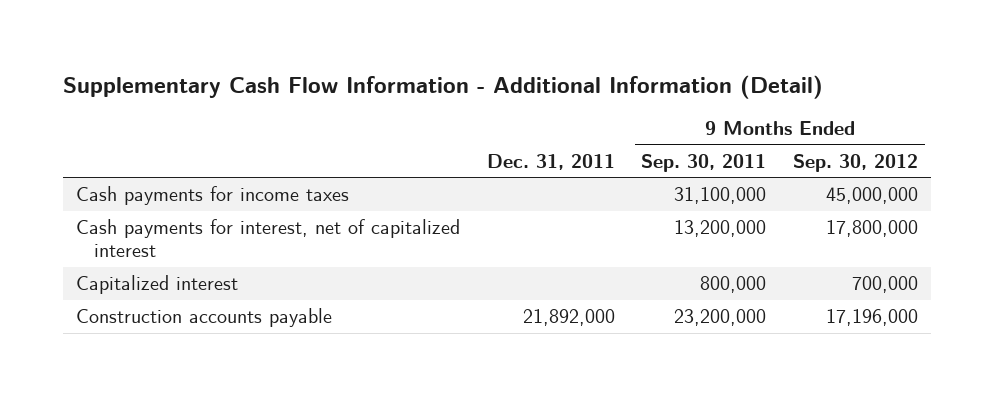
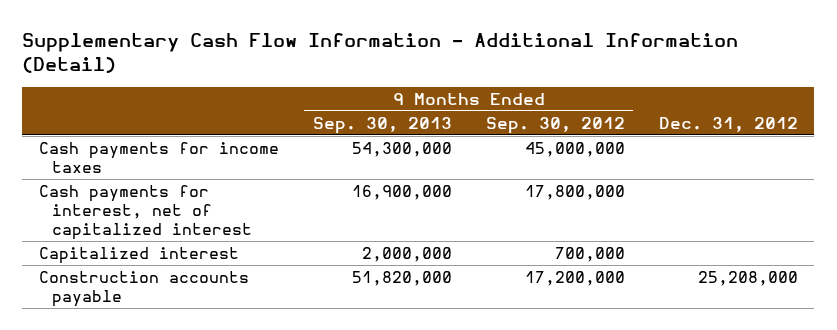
- | Dec. 31, 2011 | 9 Months Ended Sep. 30, 2011 | 9 Months Ended Sep. 30, 2012
+ | 9 Months Ended Sep. 30, 2013 | 9 Months Ended Sep. 30, 2012 | Dec. 31, 2012
- Construction accounts payable | 21,892,000 | 23,200,000 | 17,196,000
+ Construction accounts payable | 51,820,000 | 17,200,000 | 25,208,000

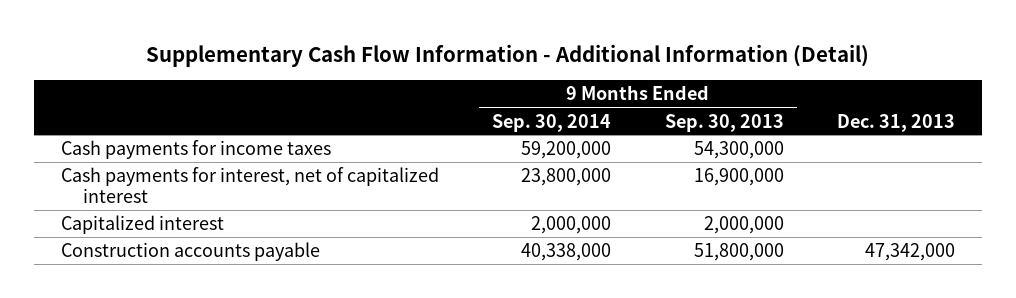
- | 9 Months Ended Sep. 30, 2013 | 9 Months Ended Sep. 30, 2012 | Dec. 31, 2012
+ | 9 Months Ended Sep. 30, 2014 | 9 Months Ended Sep. 30, 2013 | Dec. 31, 2013
- Construction accounts payable | 51,820,000 | 17,200,000 | 25,208,000
+ Construction accounts payable | 40,338,000 | 51,800,000 | 47,342,000

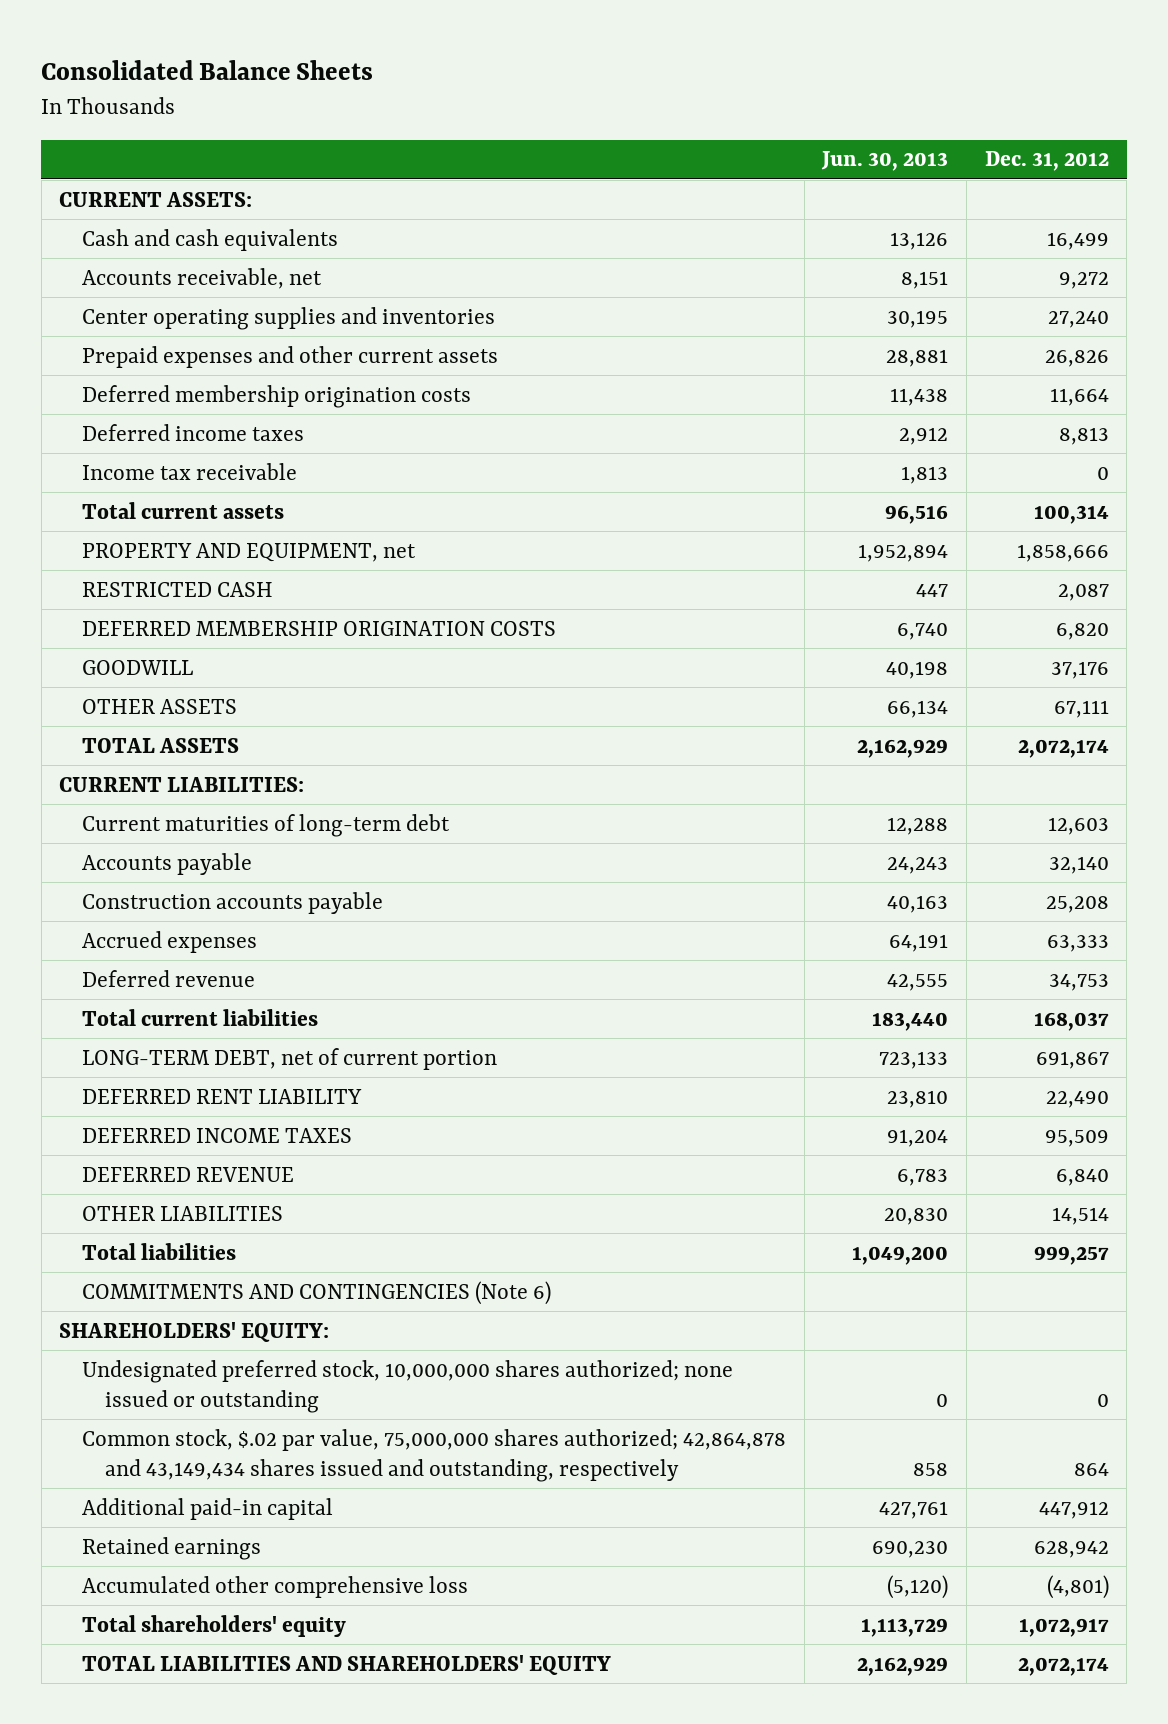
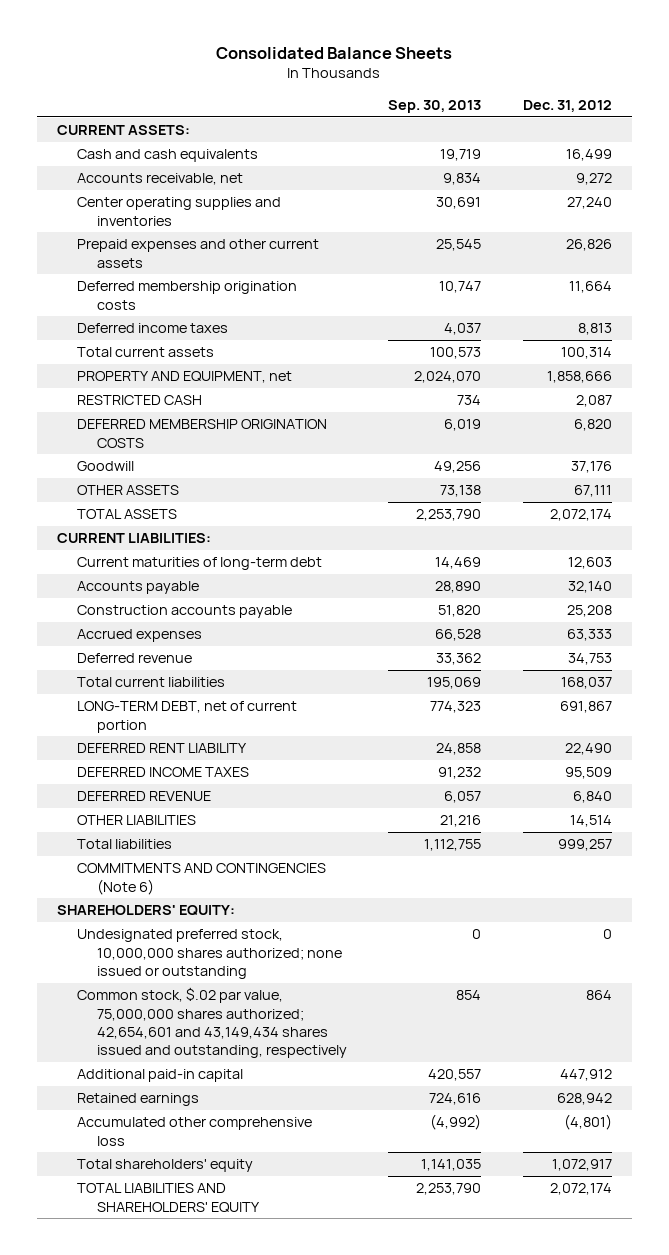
- | Jun. 30, 2013 | Dec. 31, 2012
+ | Sep. 30, 2013 | Dec. 31, 2012
- Income tax receivable | 1,813 | 0
- GOODWILL | 40,198 | 37,176
+ Goodwill | 49,256 | 37,176
- Common stock, $.02 par value, 75,000,000 shares authorized; 42,864,878 and 43,149,434 shares issued and outstanding, respectively | 858 | 864
+ Common stock, $.02 par value, 75,000,000 shares authorized; 42,654,601 and 43,149,434 shares issued and outstanding, respectively | 854 | 864

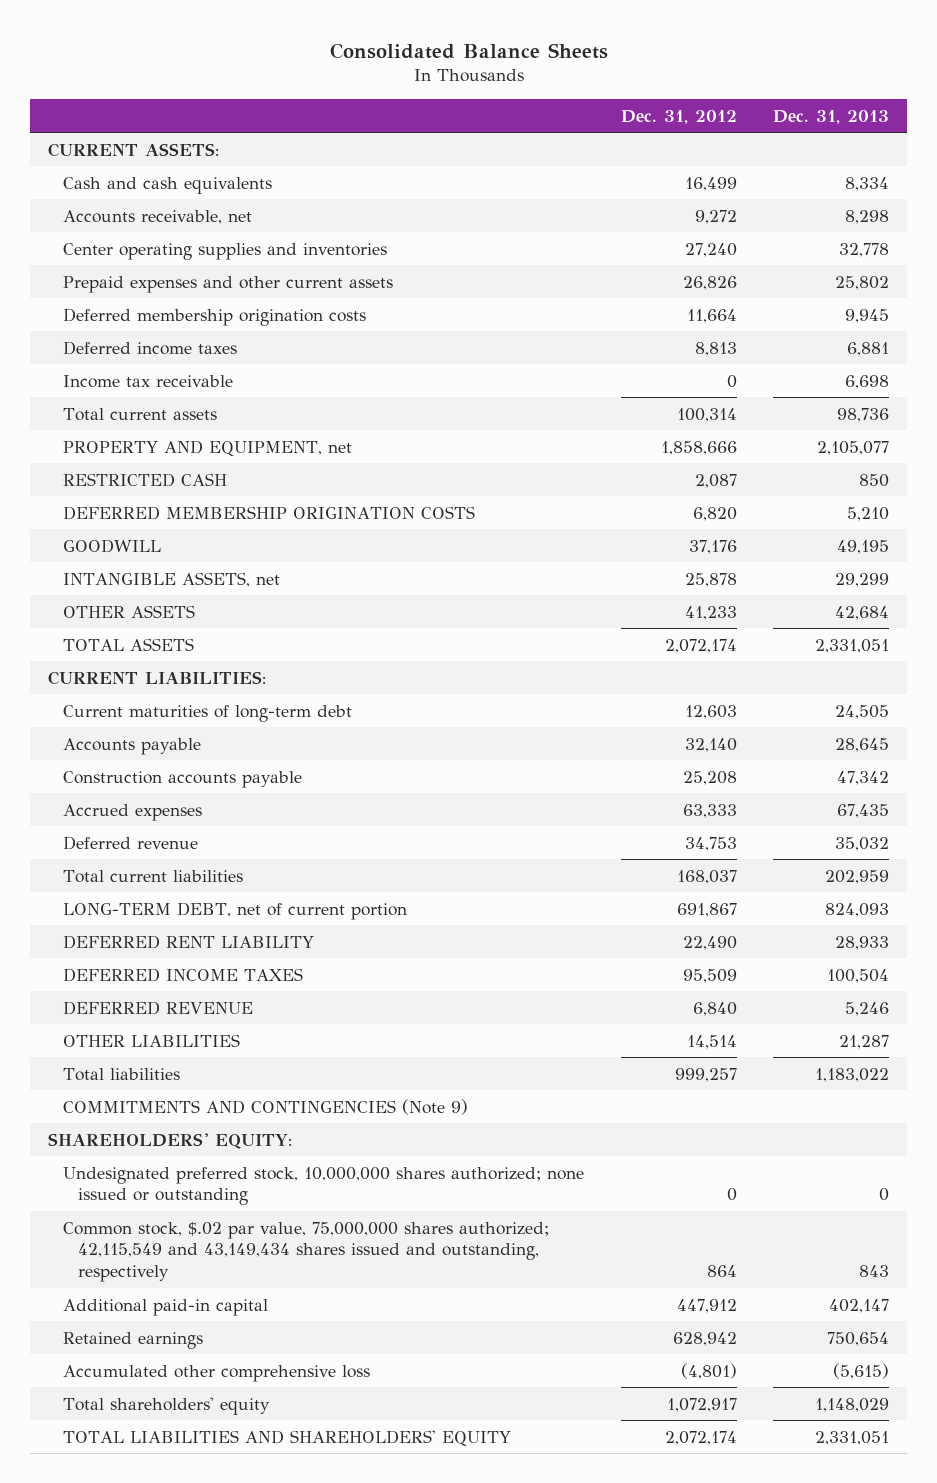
- | Sep. 30, 2013 | Dec. 31, 2012
+ | Dec. 31, 2012 | Dec. 31, 2013
+ Income tax receivable | 0 | 6,698
- Goodwill | 49,256 | 37,176
- OTHER ASSETS | 73,138 | 67,111
+ GOODWILL | 37,176 | 49,195
+ INTANGIBLE ASSETS, net | 25,878 | 29,299
+ OTHER ASSETS | 41,233 | 42,684
- COMMITMENTS AND CONTINGENCIES (Note 6)
+ COMMITMENTS AND CONTINGENCIES (Note 9)
- Common stock, $.02 par value, 75,000,000 shares authorized; 42,654,601 and 43,149,434 shares issued and outstanding, respectively | 854 | 864
+ Common stock, $.02 par value, 75,000,000 shares authorized; 42,115,549 and 43,149,434 shares issued and outstanding, respectively | 864 | 843

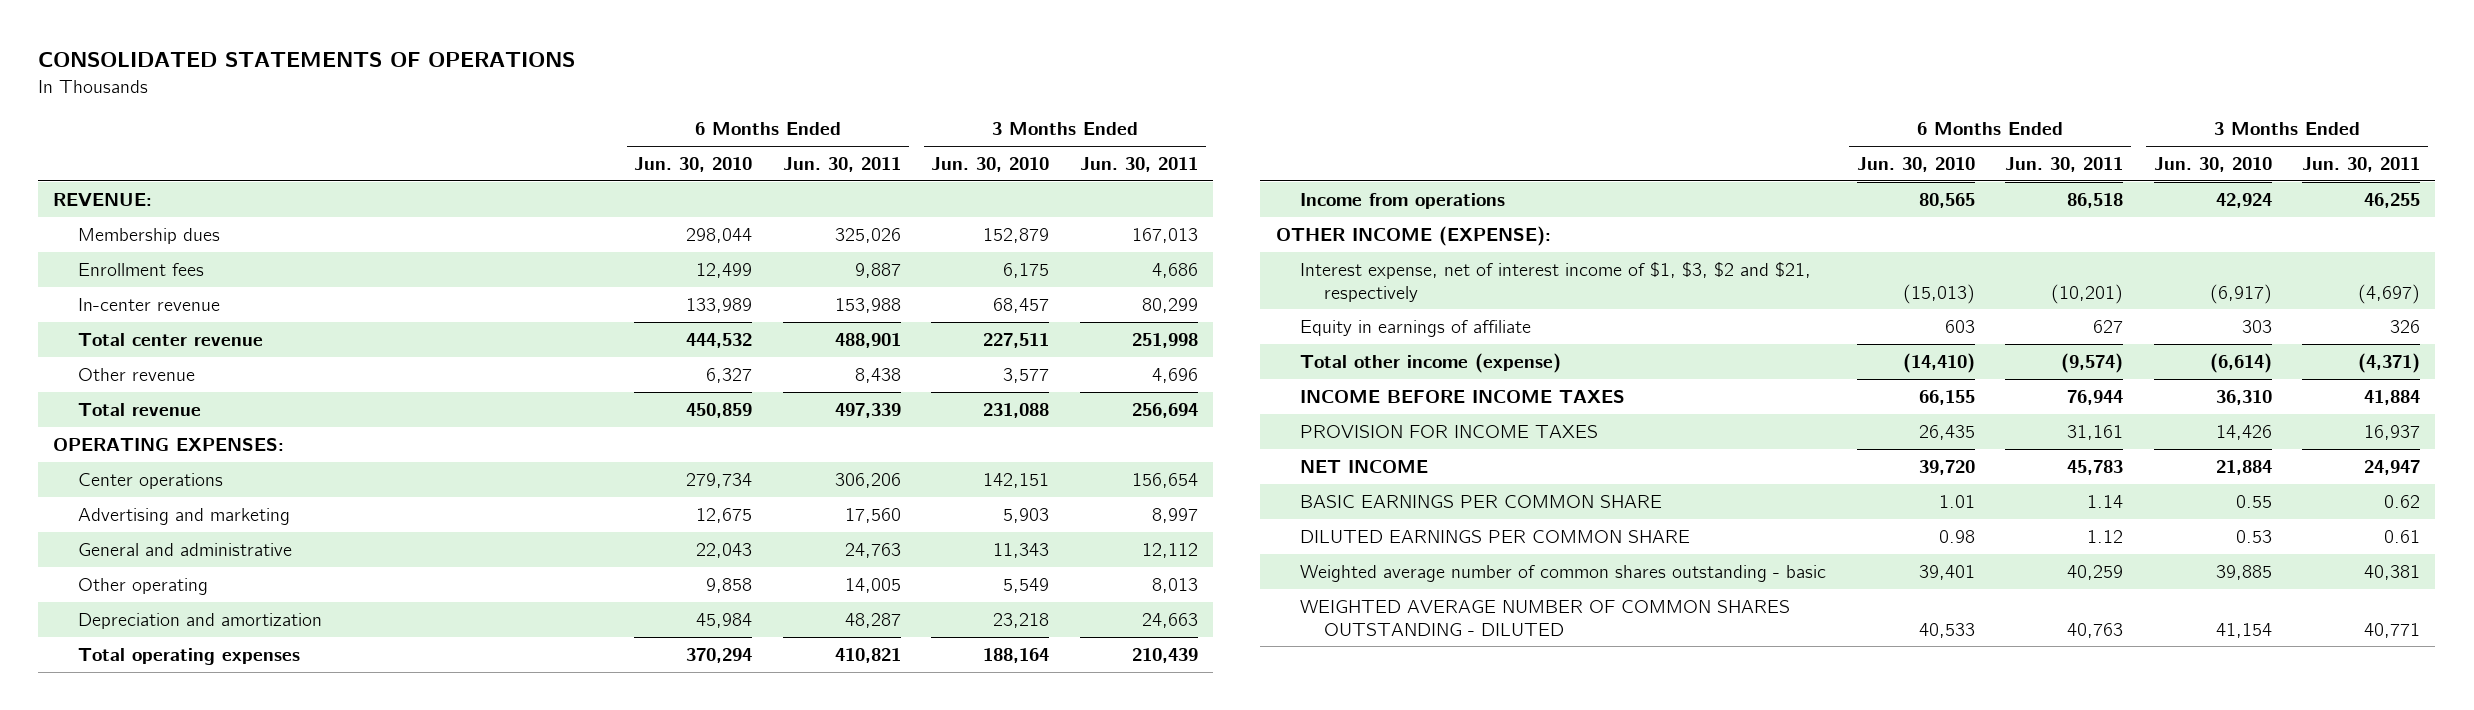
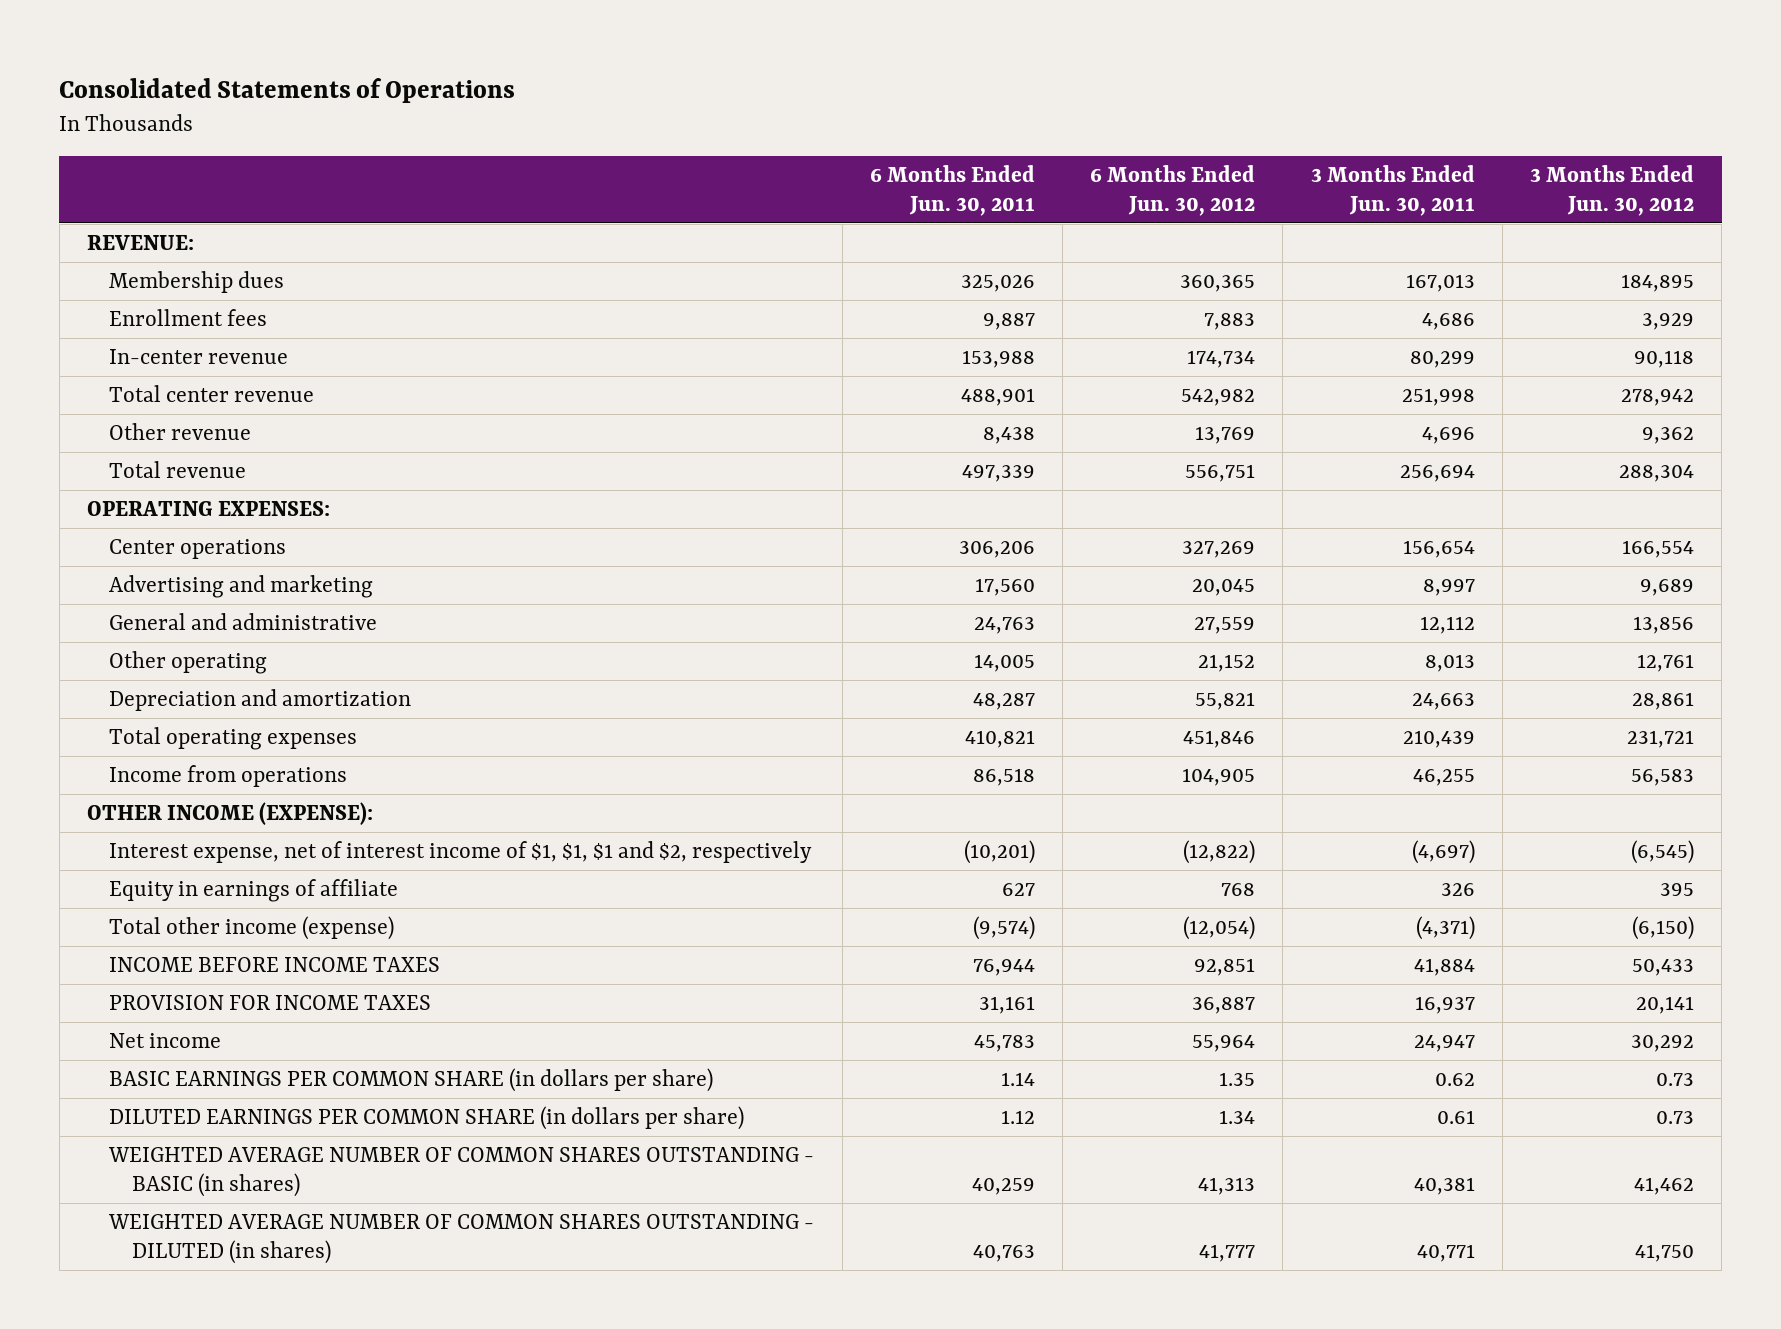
- CONSOLIDATED STATEMENTS OF OPERATIONS
+ Consolidated Statements of Operations
- | 6 Months Ended Jun. 30, 2010 | 6 Months Ended Jun. 30, 2011 | 3 Months Ended Jun. 30, 2010 | 3 Months Ended Jun. 30, 2011
+ | 6 Months Ended Jun. 30, 2011 | 6 Months Ended Jun. 30, 2012 | 3 Months Ended Jun. 30, 2011 | 3 Months Ended Jun. 30, 2012
- Interest expense, net of interest income of $1, $3, $2 and $21, respectively | (15,013) | (10,201) | (6,917) | (4,697)
+ Interest expense, net of interest income of $1, $1, $1 and $2, respectively | (10,201) | (12,822) | (4,697) | (6,545)
- NET INCOME | 39,720 | 45,783 | 21,884 | 24,947
- BASIC EARNINGS PER COMMON SHARE | 1.01 | 1.14 | 0.55 | 0.62
- DILUTED EARNINGS PER COMMON SHARE | 0.98 | 1.12 | 0.53 | 0.61
- Weighted average number of common shares outstanding - basic | 39,401 | 40,259 | 39,885 | 40,381
- WEIGHTED AVERAGE NUMBER OF COMMON SHARES OUTSTANDING - DILUTED | 40,533 | 40,763 | 41,154 | 40,771
+ Net income | 45,783 | 55,964 | 24,947 | 30,292
+ BASIC EARNINGS PER COMMON SHARE (in dollars per share) | 1.14 | 1.35 | 0.62 | 0.73
+ DILUTED EARNINGS PER COMMON SHARE (in dollars per share) | 1.12 | 1.34 | 0.61 | 0.73
+ WEIGHTED AVERAGE NUMBER OF COMMON SHARES OUTSTANDING - BASIC (in shares) | 40,259 | 41,313 | 40,381 | 41,462
+ WEIGHTED AVERAGE NUMBER OF COMMON SHARES OUTSTANDING - DILUTED (in shares) | 40,763 | 41,777 | 40,771 | 41,750

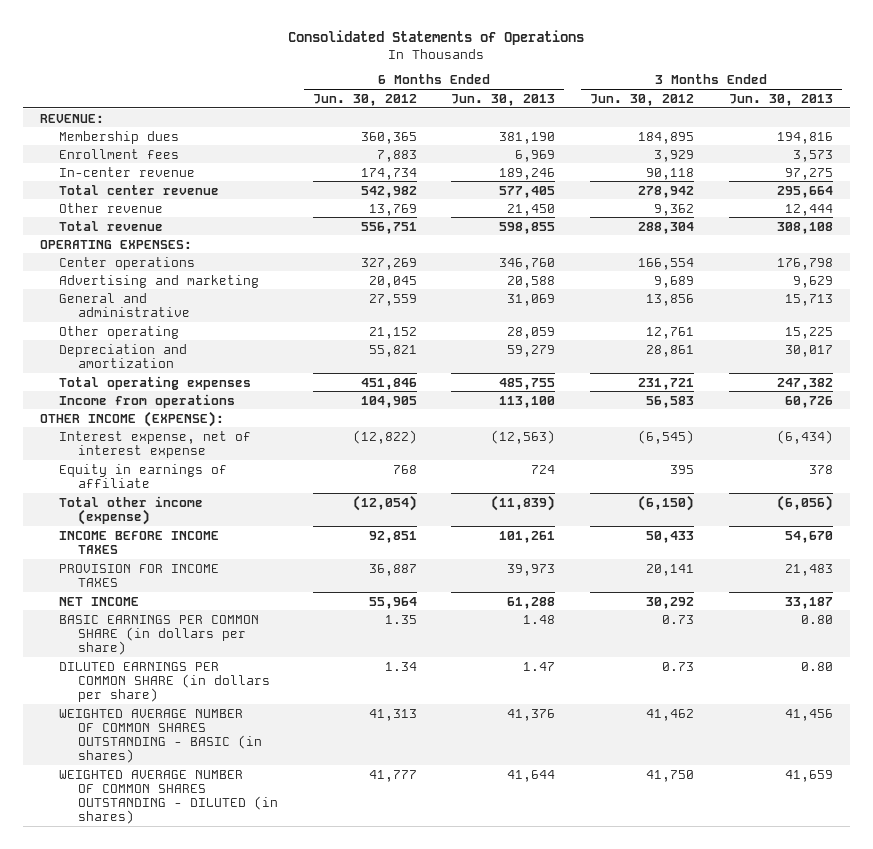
- | 6 Months Ended Jun. 30, 2011 | 6 Months Ended Jun. 30, 2012 | 3 Months Ended Jun. 30, 2011 | 3 Months Ended Jun. 30, 2012
+ | 6 Months Ended Jun. 30, 2012 | 6 Months Ended Jun. 30, 2013 | 3 Months Ended Jun. 30, 2012 | 3 Months Ended Jun. 30, 2013
- Interest expense, net of interest income of $1, $1, $1 and $2, respectively | (10,201) | (12,822) | (4,697) | (6,545)
+ Interest expense, net of interest expense | (12,822) | (12,563) | (6,545) | (6,434)
- Net income | 45,783 | 55,964 | 24,947 | 30,292
+ NET INCOME | 55,964 | 61,288 | 30,292 | 33,187

